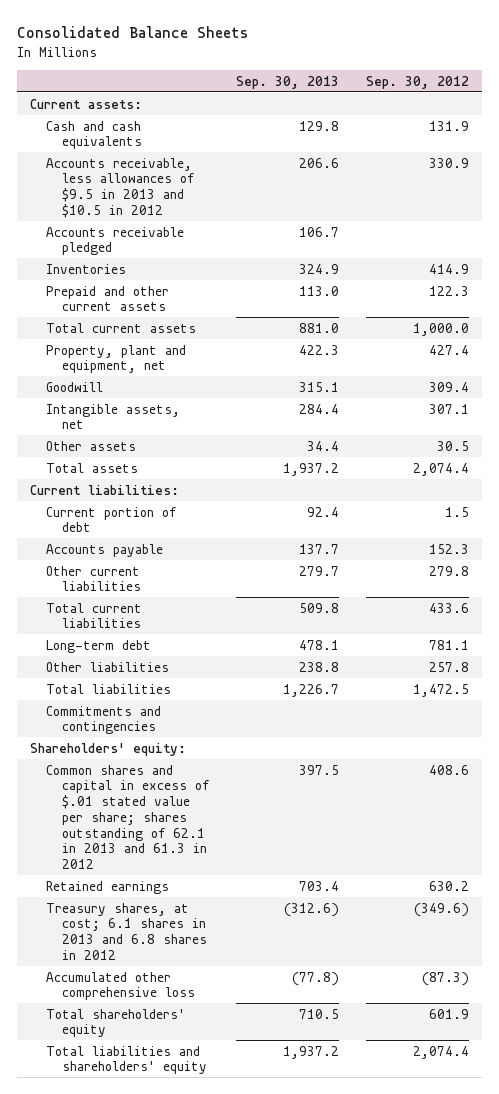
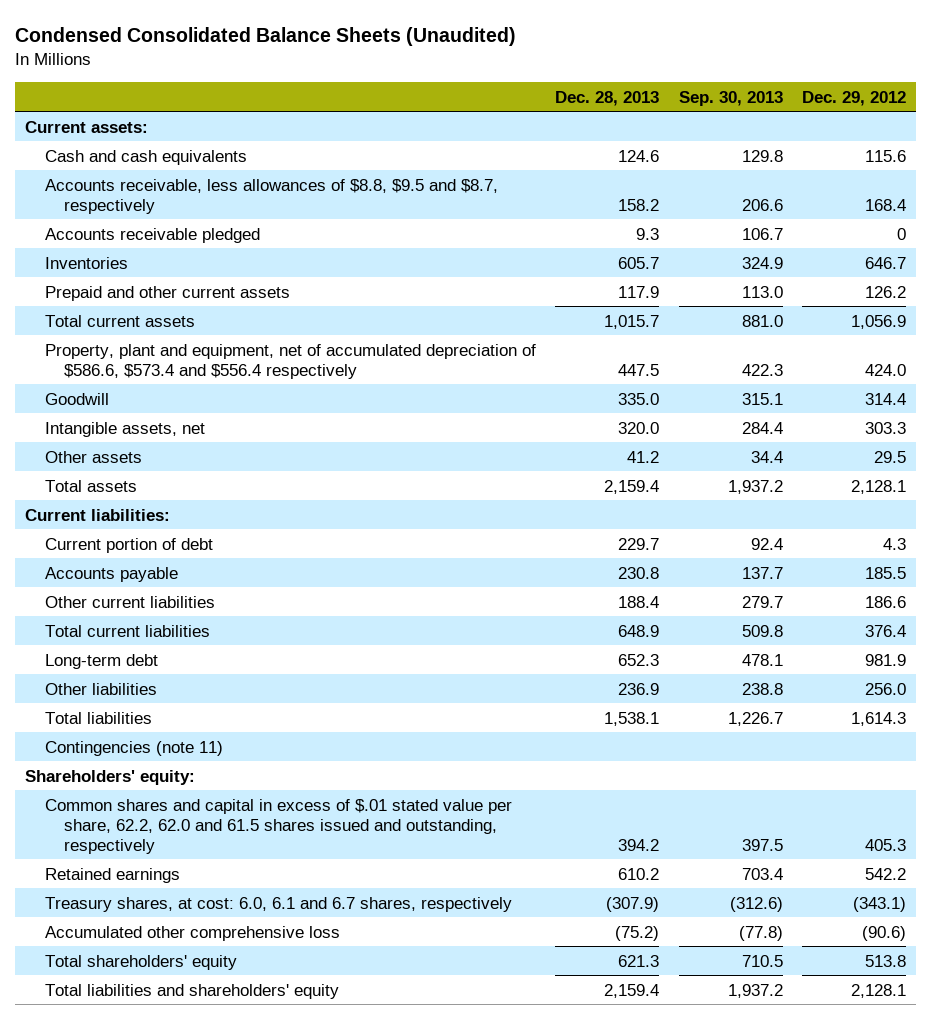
- Consolidated Balance Sheets
+ Condensed Consolidated Balance Sheets (Unaudited)
- | Sep. 30, 2013 | Sep. 30, 2012
+ | Dec. 28, 2013 | Sep. 30, 2013 | Dec. 29, 2012
- Accounts receivable, less allowances of $9.5 in 2013 and $10.5 in 2012 | 206.6 | 330.9
+ Accounts receivable, less allowances of $8.8, $9.5 and $8.7, respectively | 158.2 | 206.6 | 168.4
- Property, plant and equipment, net | 422.3 | 427.4
+ Property, plant and equipment, net of accumulated depreciation of $586.6, $573.4 and $556.4 respectively | 447.5 | 422.3 | 424.0
- Commitments and contingencies
+ Contingencies (note 11)
- Common shares and capital in excess of $.01 stated value per share; shares outstanding of 62.1 in 2013 and 61.3 in 2012 | 397.5 | 408.6
+ Common shares and capital in excess of $.01 stated value per share, 62.2, 62.0 and 61.5 shares issued and outstanding, respectively | 394.2 | 397.5 | 405.3
- Treasury shares, at cost; 6.1 shares in 2013 and 6.8 shares in 2012 | (312.6) | (349.6)
+ Treasury shares, at cost: 6.0, 6.1 and 6.7 shares, respectively | (307.9) | (312.6) | (343.1)

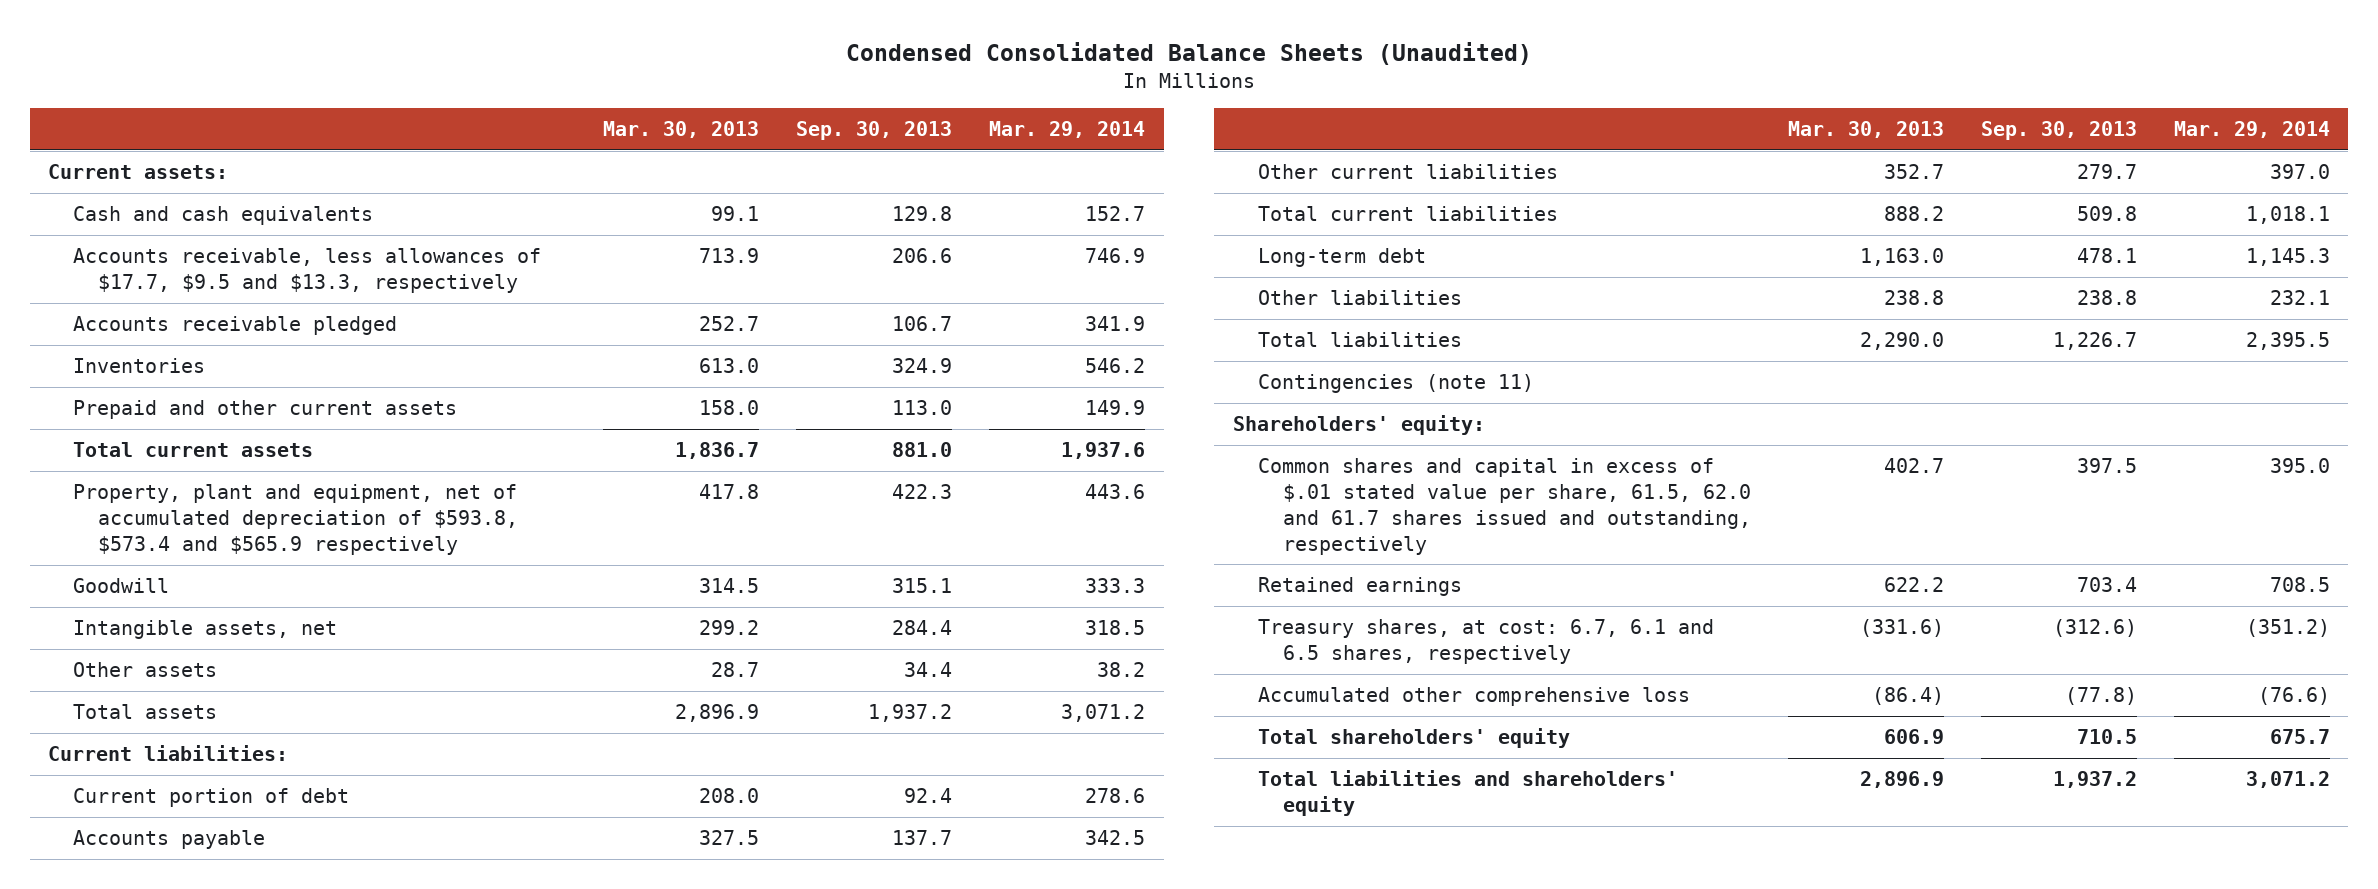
- | Dec. 28, 2013 | Sep. 30, 2013 | Dec. 29, 2012
+ | Mar. 30, 2013 | Sep. 30, 2013 | Mar. 29, 2014
- Accounts receivable, less allowances of $8.8, $9.5 and $8.7, respectively | 158.2 | 206.6 | 168.4
+ Accounts receivable, less allowances of $17.7, $9.5 and $13.3, respectively | 713.9 | 206.6 | 746.9
- Property, plant and equipment, net of accumulated depreciation of $586.6, $573.4 and $556.4 respectively | 447.5 | 422.3 | 424.0
+ Property, plant and equipment, net of accumulated depreciation of $593.8, $573.4 and $565.9 respectively | 417.8 | 422.3 | 443.6
- Common shares and capital in excess of $.01 stated value per share, 62.2, 62.0 and 61.5 shares issued and outstanding, respectively | 394.2 | 397.5 | 405.3
+ Common shares and capital in excess of $.01 stated value per share, 61.5, 62.0 and 61.7 shares issued and outstanding, respectively | 402.7 | 397.5 | 395.0
- Treasury shares, at cost: 6.0, 6.1 and 6.7 shares, respectively | (307.9) | (312.6) | (343.1)
+ Treasury shares, at cost: 6.7, 6.1 and 6.5 shares, respectively | (331.6) | (312.6) | (351.2)

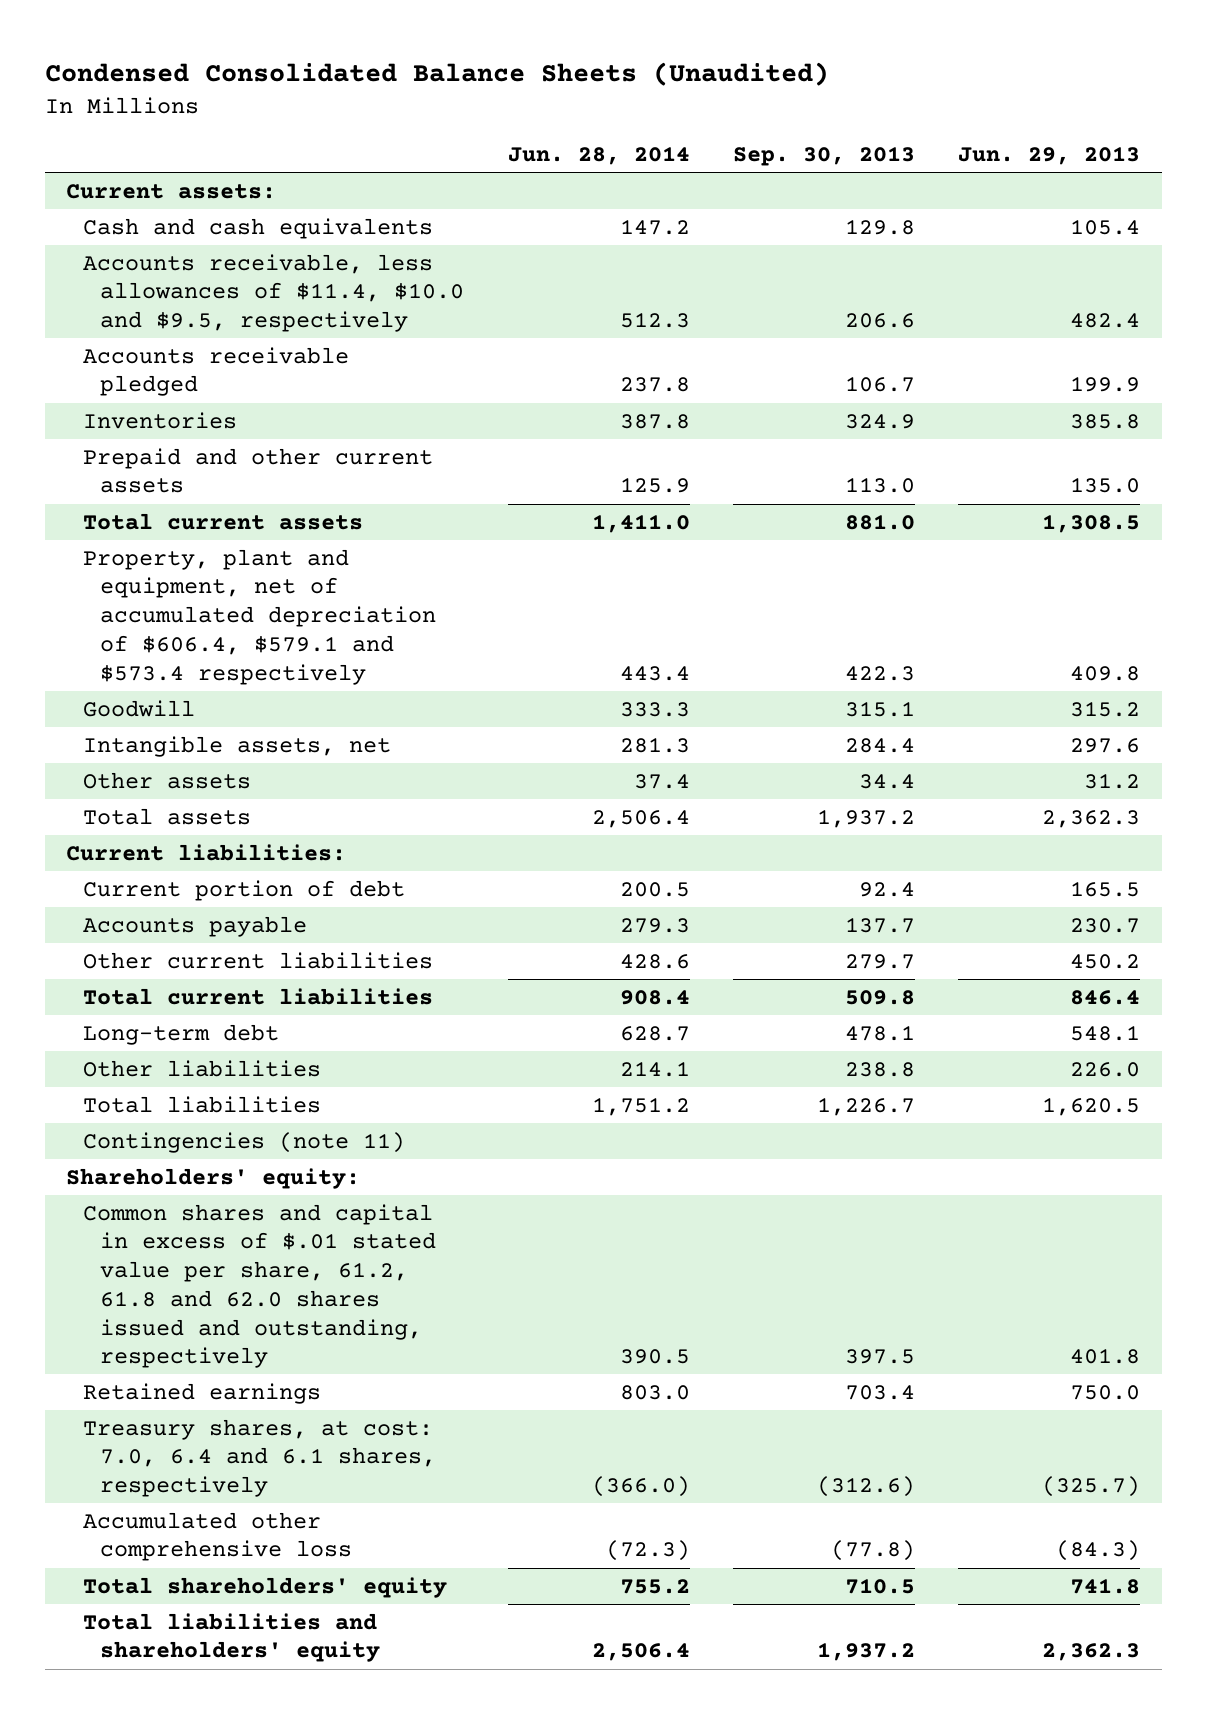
- | Mar. 30, 2013 | Sep. 30, 2013 | Mar. 29, 2014
+ | Jun. 28, 2014 | Sep. 30, 2013 | Jun. 29, 2013
- Accounts receivable, less allowances of $17.7, $9.5 and $13.3, respectively | 713.9 | 206.6 | 746.9
+ Accounts receivable, less allowances of $11.4, $10.0 and $9.5, respectively | 512.3 | 206.6 | 482.4
- Property, plant and equipment, net of accumulated depreciation of $593.8, $573.4 and $565.9 respectively | 417.8 | 422.3 | 443.6
+ Property, plant and equipment, net of accumulated depreciation of $606.4, $579.1 and $573.4 respectively | 443.4 | 422.3 | 409.8
- Common shares and capital in excess of $.01 stated value per share, 61.5, 62.0 and 61.7 shares issued and outstanding, respectively | 402.7 | 397.5 | 395.0
+ Common shares and capital in excess of $.01 stated value per share, 61.2, 61.8 and 62.0 shares issued and outstanding, respectively | 390.5 | 397.5 | 401.8
- Treasury shares, at cost: 6.7, 6.1 and 6.5 shares, respectively | (331.6) | (312.6) | (351.2)
+ Treasury shares, at cost: 7.0, 6.4 and 6.1 shares, respectively | (366.0) | (312.6) | (325.7)

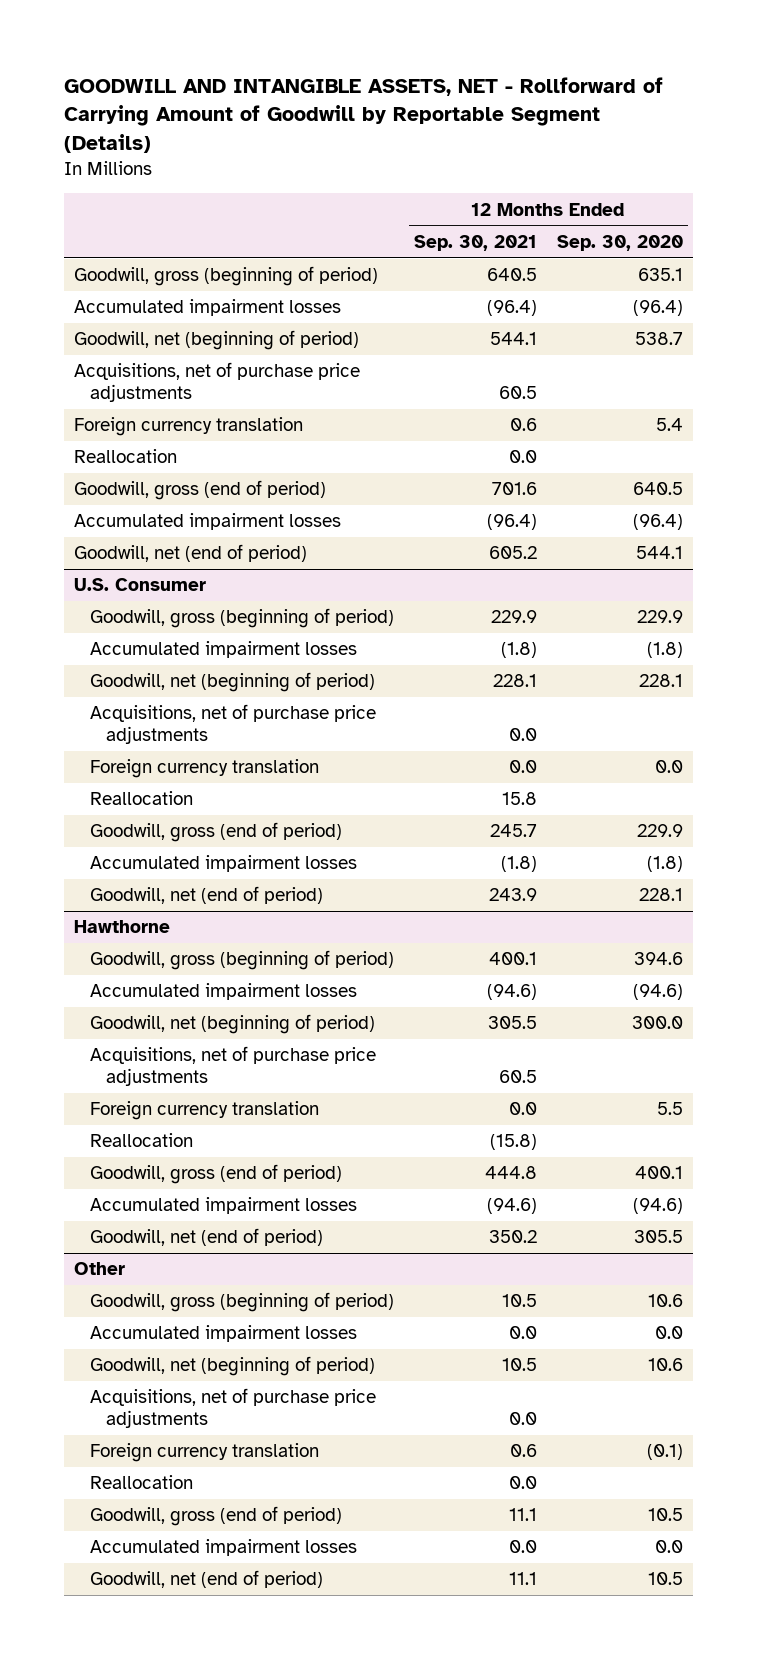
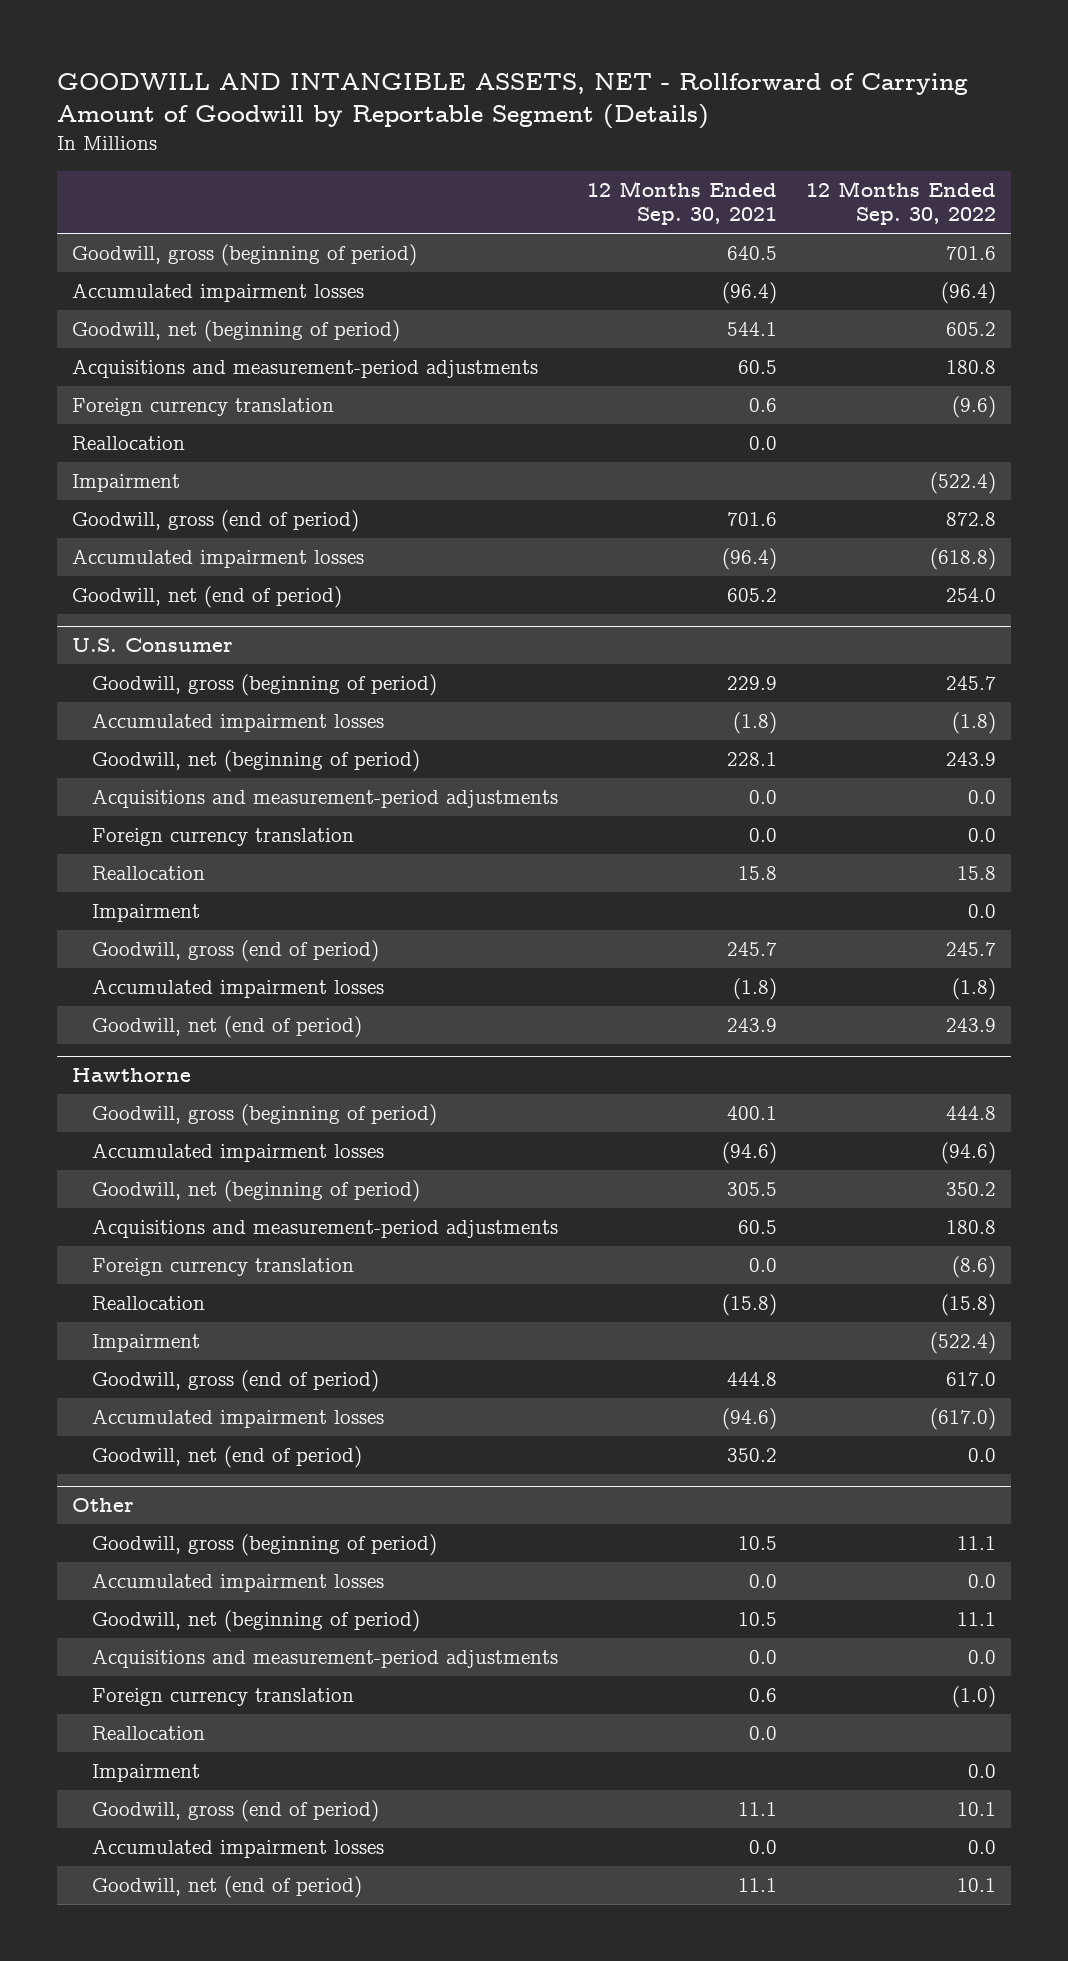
- | 12 Months Ended Sep. 30, 2021 | 12 Months Ended Sep. 30, 2020
+ | 12 Months Ended Sep. 30, 2021 | 12 Months Ended Sep. 30, 2022
- Acquisitions, net of purchase price adjustments | 60.5 |
+ Acquisitions and measurement-period adjustments | 60.5 | 180.8
+ Impairment | | (522.4)
@ U.S. Consumer
- Acquisitions, net of purchase price adjustments | 0.0 |
+ Acquisitions and measurement-period adjustments | 0.0 | 0.0
+ Impairment | | 0.0
@ Hawthorne
- Acquisitions, net of purchase price adjustments | 60.5 |
+ Acquisitions and measurement-period adjustments | 60.5 | 180.8
+ Impairment | | (522.4)
@ Other
- Acquisitions, net of purchase price adjustments | 0.0 |
+ Acquisitions and measurement-period adjustments | 0.0 | 0.0
+ Impairment | | 0.0

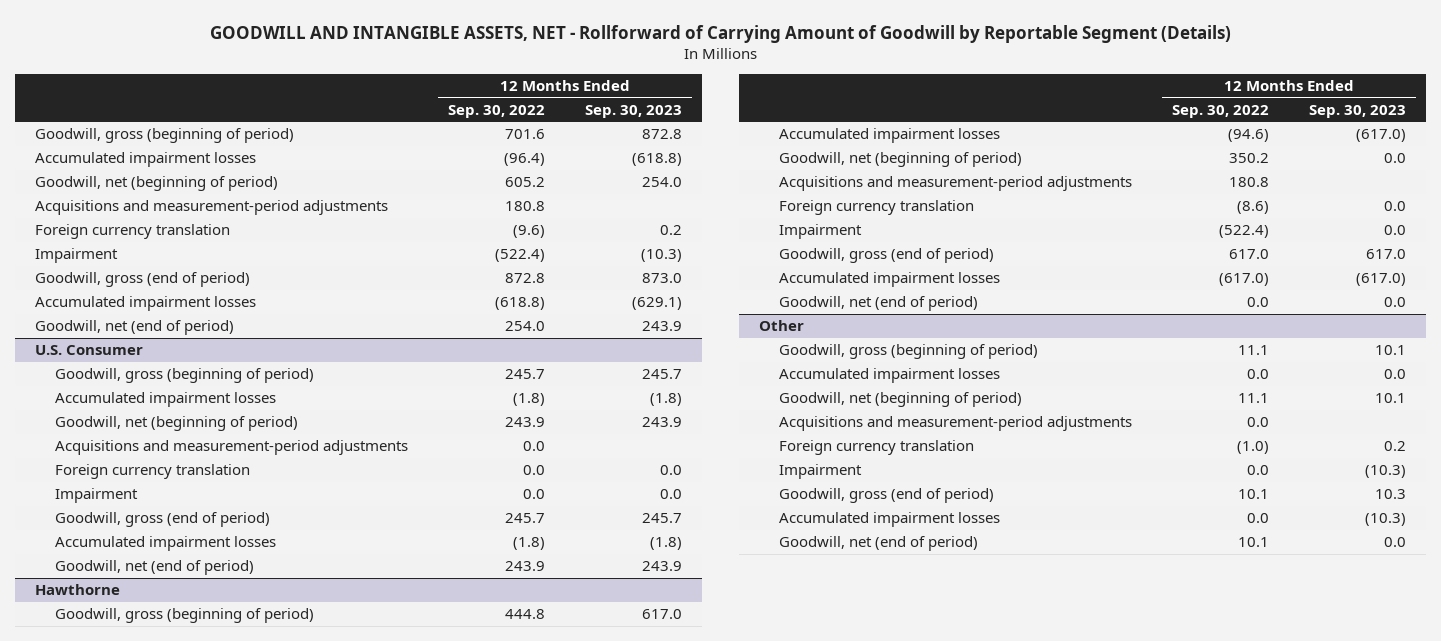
- | 12 Months Ended Sep. 30, 2021 | 12 Months Ended Sep. 30, 2022
+ | 12 Months Ended Sep. 30, 2022 | 12 Months Ended Sep. 30, 2023
- Reallocation | 0.0 |
@ U.S. Consumer
- Reallocation | 15.8 | 15.8
@ Hawthorne
- Reallocation | (15.8) | (15.8)
@ Other
- Reallocation | 0.0 |

